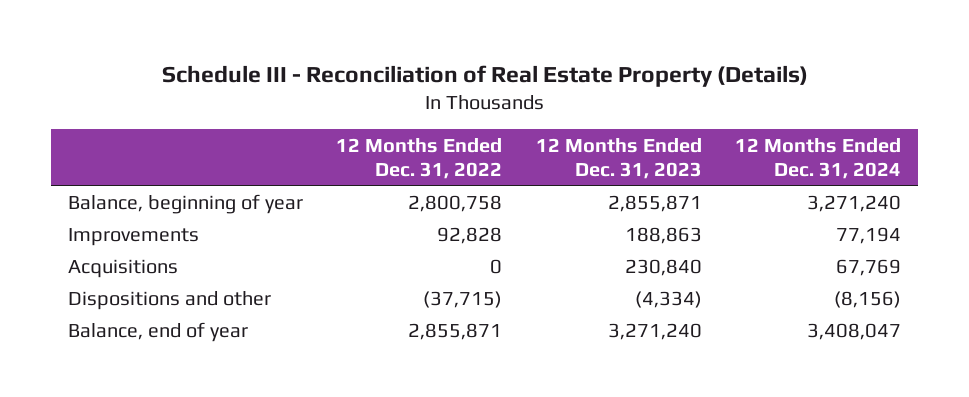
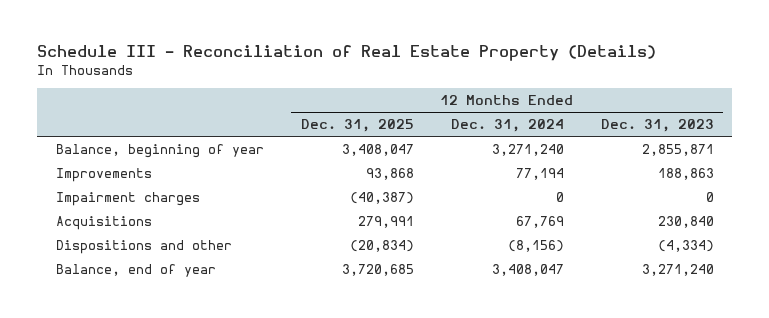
- | 12 Months Ended Dec. 31, 2022 | 12 Months Ended Dec. 31, 2023 | 12 Months Ended Dec. 31, 2024
+ | 12 Months Ended Dec. 31, 2025 | 12 Months Ended Dec. 31, 2024 | 12 Months Ended Dec. 31, 2023
+ Impairment charges | (40,387) | 0 | 0

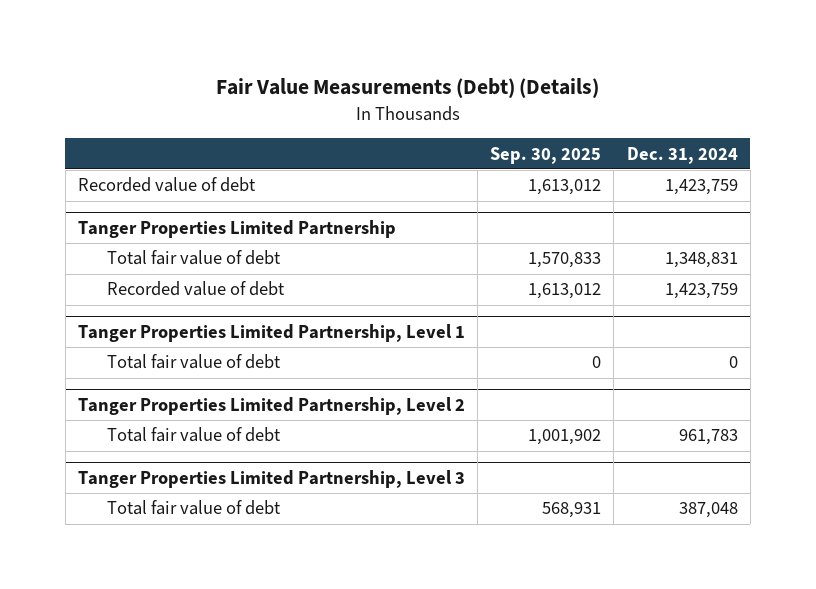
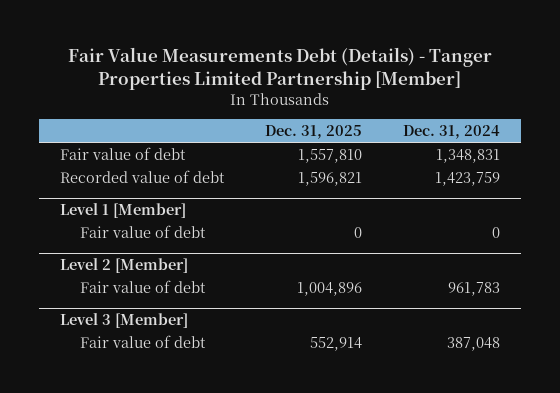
- Fair Value Measurements (Debt) (Details)
+ Fair Value Measurements Debt (Details) - Tanger Properties Limited Partnership [Member]
- | Sep. 30, 2025 | Dec. 31, 2024
+ | Dec. 31, 2025 | Dec. 31, 2024
- Recorded value of debt | 1,613,012 | 1,423,759
- Tanger Properties Limited Partnership
- Total fair value of debt | 1,570,833 | 1,348,831
+ Fair value of debt | 1,557,810 | 1,348,831
- Tanger Properties Limited Partnership, Level 1
- Total fair value of debt | 0 | 0
- Tanger Properties Limited Partnership, Level 2
- Total fair value of debt | 1,001,902 | 961,783
- Tanger Properties Limited Partnership, Level 3
- Total fair value of debt | 568,931 | 387,048
+ Level 1 [Member]
+ Fair value of debt | 0 | 0
+ Level 2 [Member]
+ Fair value of debt | 1,004,896 | 961,783
+ Level 3 [Member]
+ Fair value of debt | 552,914 | 387,048

